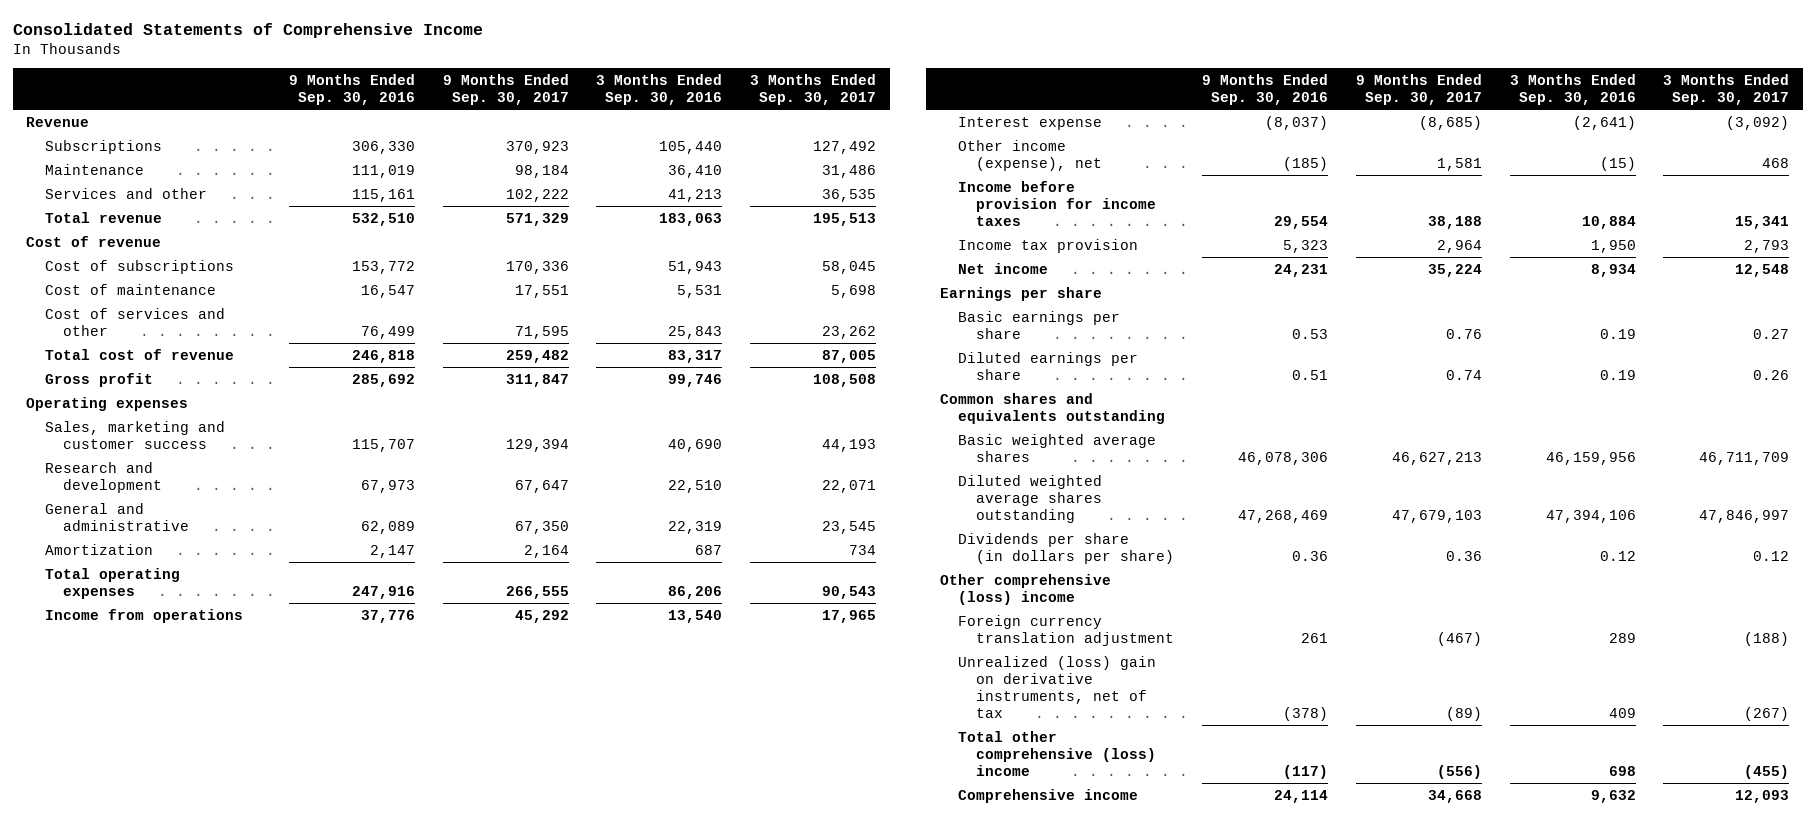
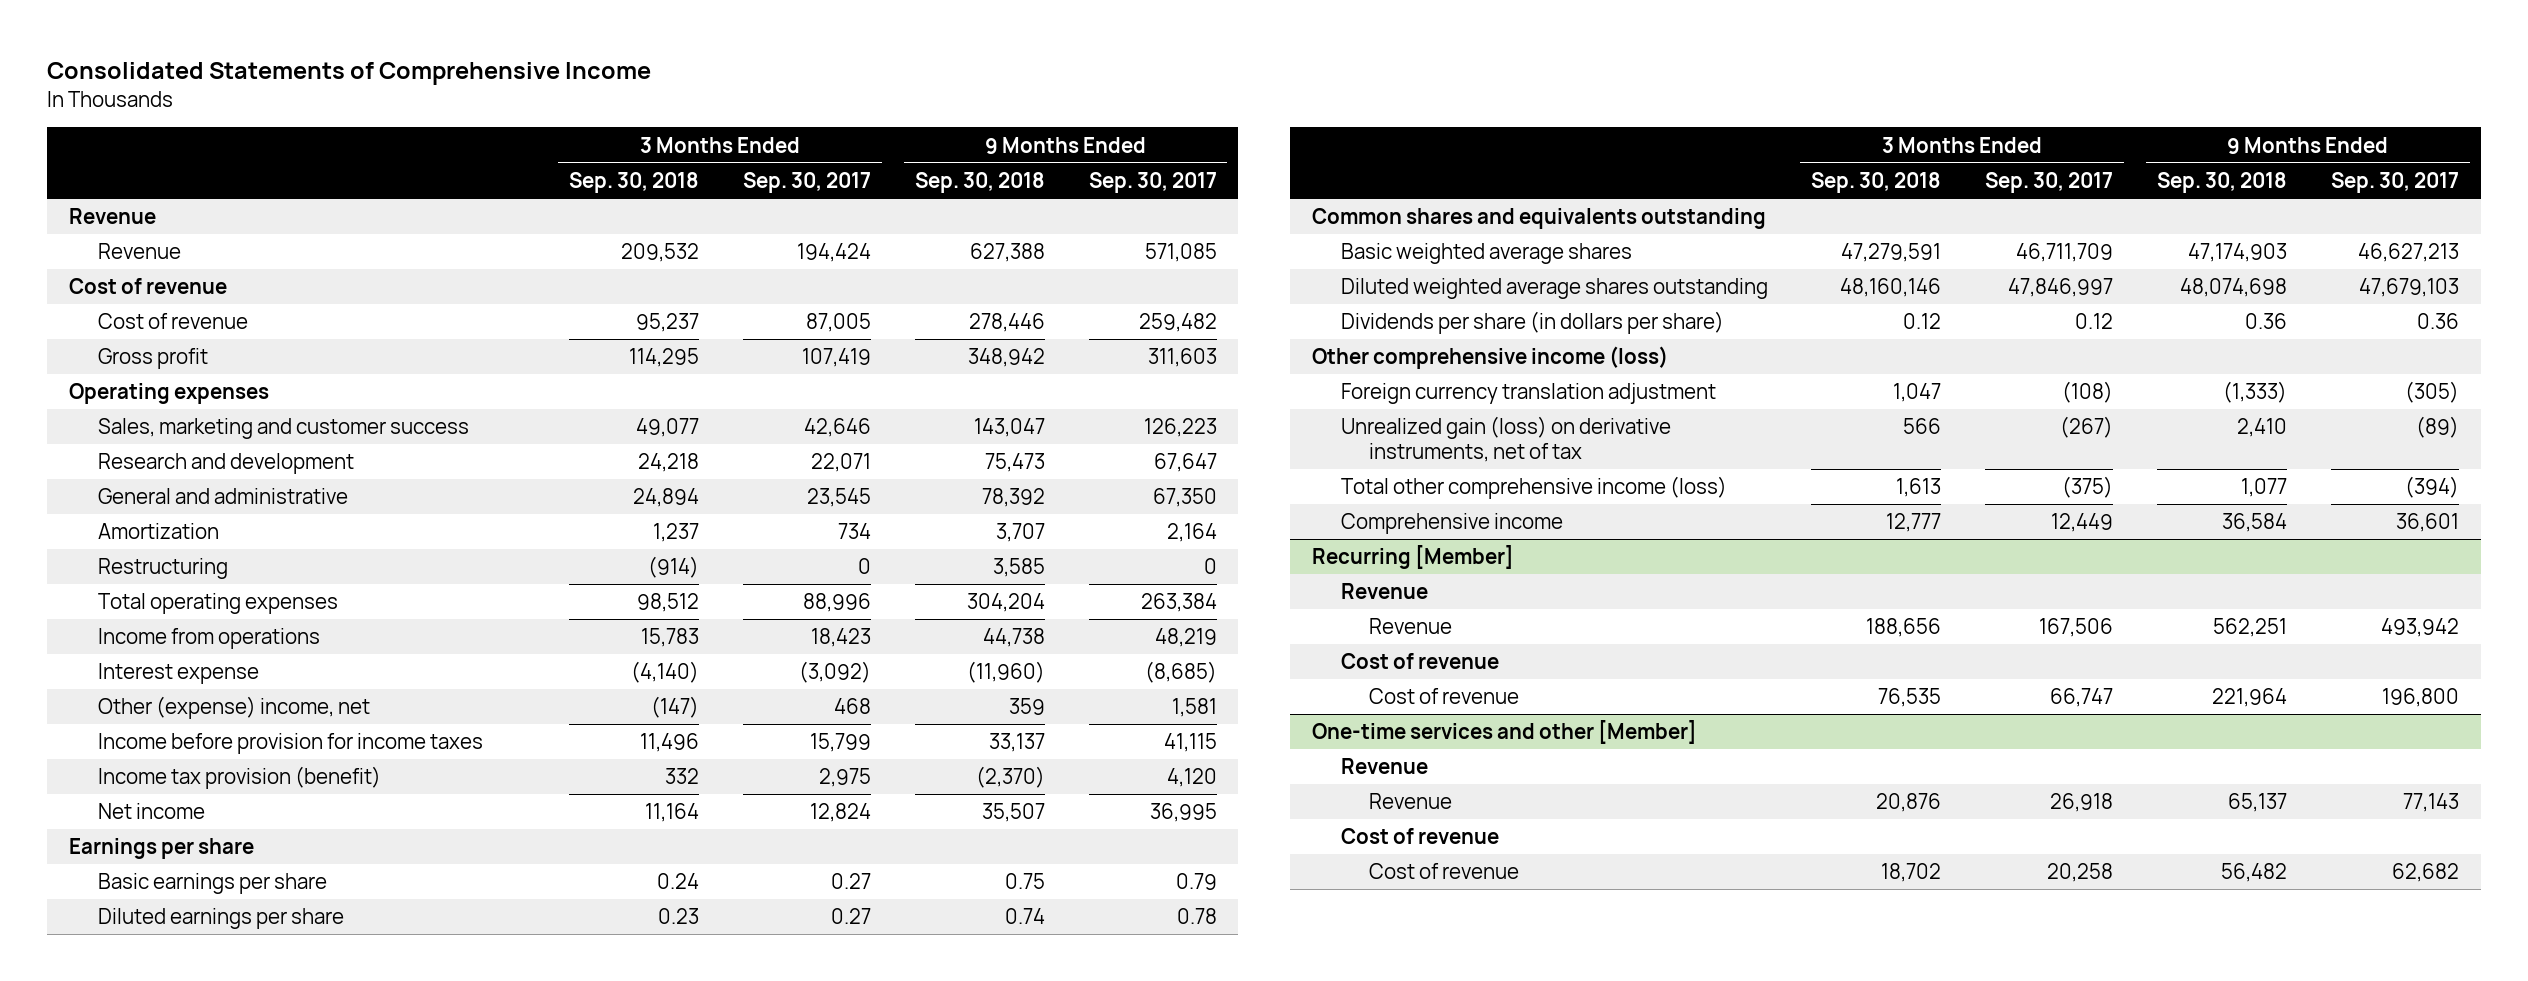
- | 9 Months Ended Sep. 30, 2016 | 9 Months Ended Sep. 30, 2017 | 3 Months Ended Sep. 30, 2016 | 3 Months Ended Sep. 30, 2017
+ | 3 Months Ended Sep. 30, 2018 | 3 Months Ended Sep. 30, 2017 | 9 Months Ended Sep. 30, 2018 | 9 Months Ended Sep. 30, 2017
- Subscriptions | 306,330 | 370,923 | 105,440 | 127,492
- Maintenance | 111,019 | 98,184 | 36,410 | 31,486
- Services and other | 115,161 | 102,222 | 41,213 | 36,535
- Total revenue | 532,510 | 571,329 | 183,063 | 195,513
+ Revenue | 209,532 | 194,424 | 627,388 | 571,085
- Cost of subscriptions | 153,772 | 170,336 | 51,943 | 58,045
- Cost of maintenance | 16,547 | 17,551 | 5,531 | 5,698
- Cost of services and other | 76,499 | 71,595 | 25,843 | 23,262
- Total cost of revenue | 246,818 | 259,482 | 83,317 | 87,005
- Gross profit | 285,692 | 311,847 | 99,746 | 108,508
+ Cost of revenue | 95,237 | 87,005 | 278,446 | 259,482
+ Gross profit | 114,295 | 107,419 | 348,942 | 311,603
- Sales, marketing and customer success | 115,707 | 129,394 | 40,690 | 44,193
+ Sales, marketing and customer success | 49,077 | 42,646 | 143,047 | 126,223
- Total operating expenses | 247,916 | 266,555 | 86,206 | 90,543
- Income from operations | 37,776 | 45,292 | 13,540 | 17,965
+ Restructuring | (914) | 0 | 3,585 | 0
+ Total operating expenses | 98,512 | 88,996 | 304,204 | 263,384
+ Income from operations | 15,783 | 18,423 | 44,738 | 48,219
- Other income (expense), net | (185) | 1,581 | (15) | 468
- Income before provision for income taxes | 29,554 | 38,188 | 10,884 | 15,341
- Income tax provision | 5,323 | 2,964 | 1,950 | 2,793
- Net income | 24,231 | 35,224 | 8,934 | 12,548
+ Other (expense) income, net | (147) | 468 | 359 | 1,581
+ Income before provision for income taxes | 11,496 | 15,799 | 33,137 | 41,115
+ Income tax provision (benefit) | 332 | 2,975 | (2,370) | 4,120
+ Net income | 11,164 | 12,824 | 35,507 | 36,995
- Basic earnings per share | 0.53 | 0.76 | 0.19 | 0.27
- Diluted earnings per share | 0.51 | 0.74 | 0.19 | 0.26
+ Basic earnings per share | 0.24 | 0.27 | 0.75 | 0.79
+ Diluted earnings per share | 0.23 | 0.27 | 0.74 | 0.78
- Other comprehensive (loss) income
- Foreign currency translation adjustment | 261 | (467) | 289 | (188)
- Unrealized (loss) gain on derivative instruments, net of tax | (378) | (89) | 409 | (267)
- Total other comprehensive (loss) income | (117) | (556) | 698 | (455)
- Comprehensive income | 24,114 | 34,668 | 9,632 | 12,093
+ Other comprehensive income (loss)
+ Foreign currency translation adjustment | 1,047 | (108) | (1,333) | (305)
+ Unrealized gain (loss) on derivative instruments, net of tax | 566 | (267) | 2,410 | (89)
+ Total other comprehensive income (loss) | 1,613 | (375) | 1,077 | (394)
+ Comprehensive income | 12,777 | 12,449 | 36,584 | 36,601
+ Recurring [Member]
+ Revenue
+ Revenue | 188,656 | 167,506 | 562,251 | 493,942
+ Cost of revenue
+ Cost of revenue | 76,535 | 66,747 | 221,964 | 196,800
+ One-time services and other [Member]
+ Revenue
+ Revenue | 20,876 | 26,918 | 65,137 | 77,143
+ Cost of revenue
+ Cost of revenue | 18,702 | 20,258 | 56,482 | 62,682

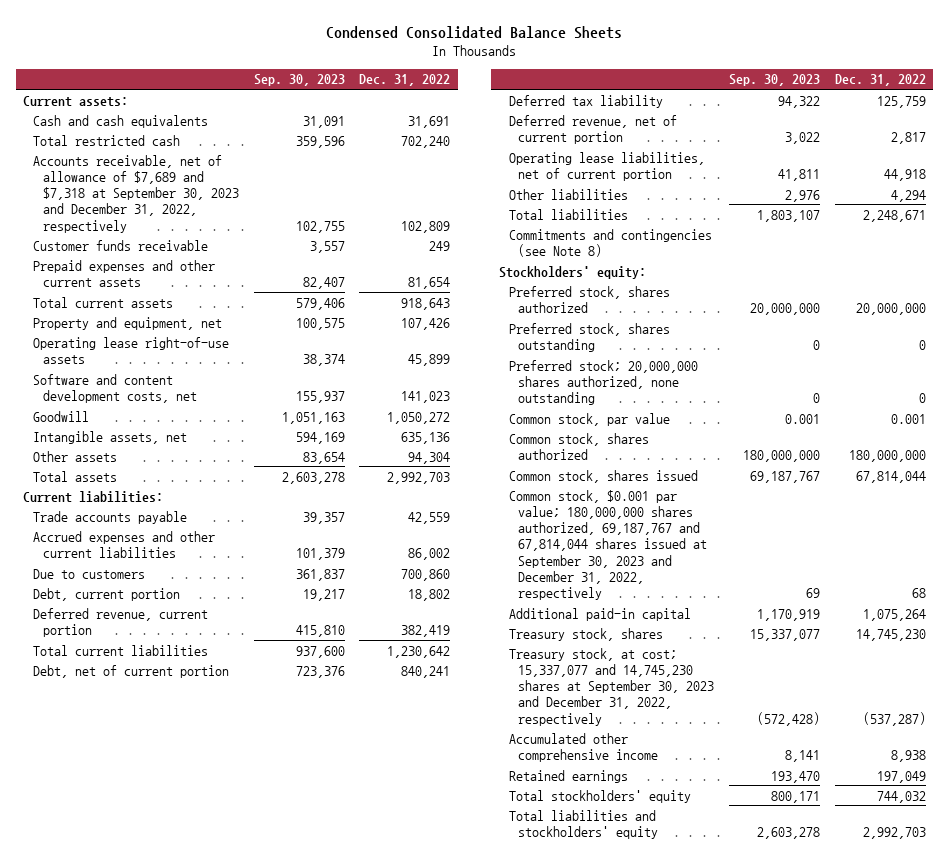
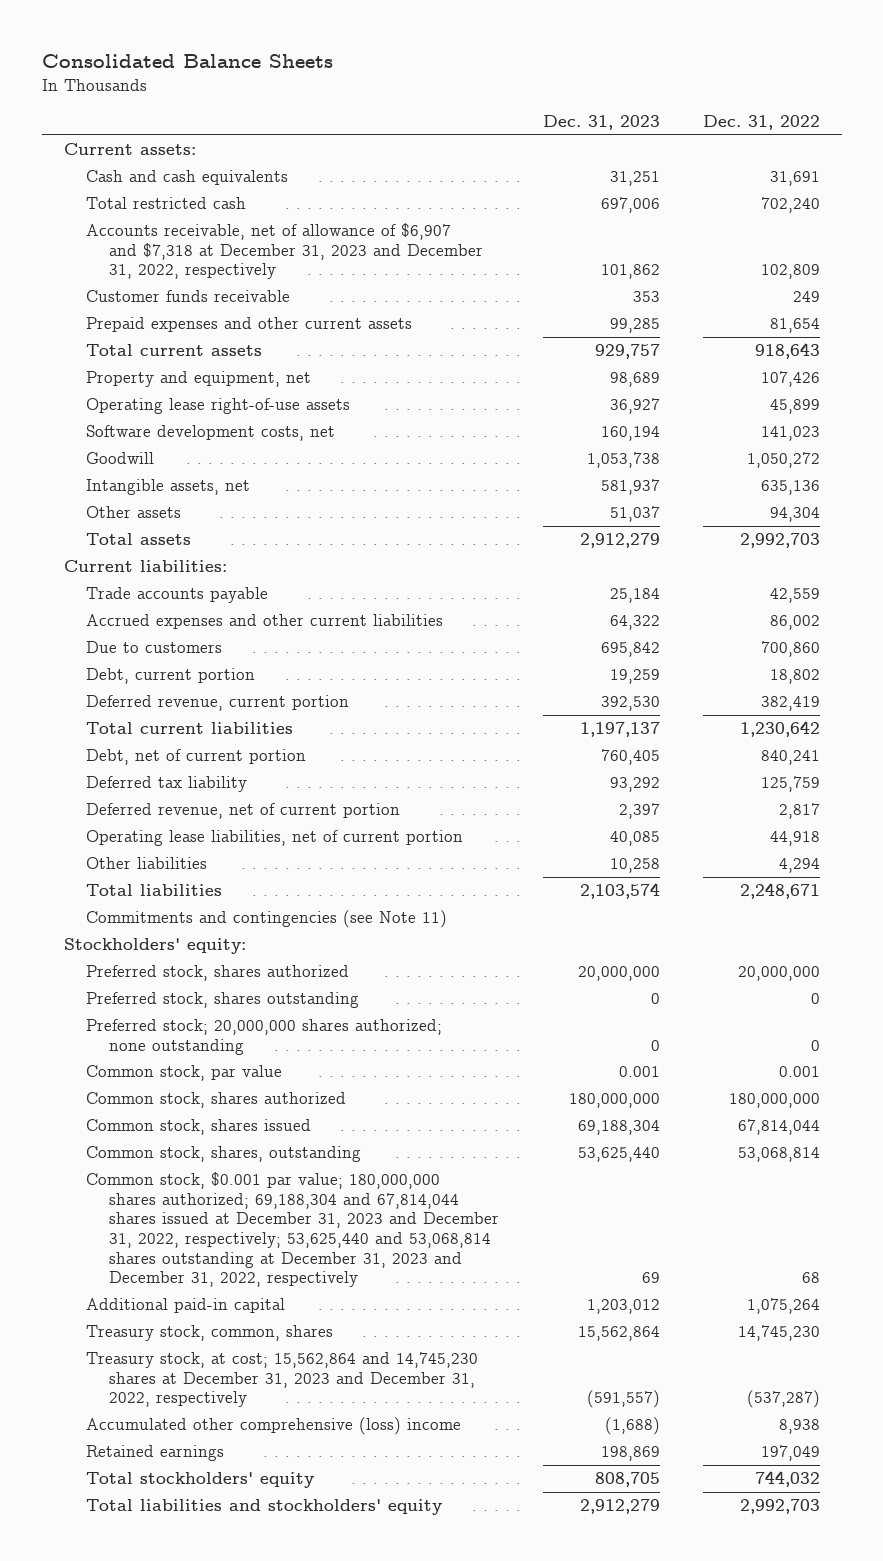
- Condensed Consolidated Balance Sheets
+ Consolidated Balance Sheets
- | Sep. 30, 2023 | Dec. 31, 2022
+ | Dec. 31, 2023 | Dec. 31, 2022
- Accounts receivable, net of allowance of $7,689 and $7,318 at September 30, 2023 and December 31, 2022, respectively | 102,755 | 102,809
+ Accounts receivable, net of allowance of $6,907 and $7,318 at December 31, 2023 and December 31, 2022, respectively | 101,862 | 102,809
- Software and content development costs, net | 155,937 | 141,023
+ Software development costs, net | 160,194 | 141,023
- Commitments and contingencies (see Note 8)
+ Commitments and contingencies (see Note 11)
- Preferred stock; 20,000,000 shares authorized, none outstanding | 0 | 0
+ Preferred stock; 20,000,000 shares authorized; none outstanding | 0 | 0
- Common stock, $0.001 par value; 180,000,000 shares authorized, 69,187,767 and 67,814,044 shares issued at September 30, 2023 and December 31, 2022, respectively | 69 | 68
+ Common stock, shares, outstanding | 53,625,440 | 53,068,814
+ Common stock, $0.001 par value; 180,000,000 shares authorized; 69,188,304 and 67,814,044 shares issued at December 31, 2023 and December 31, 2022, respectively; 53,625,440 and 53,068,814 shares outstanding at December 31, 2023 and December 31, 2022, respectively | 69 | 68
- Treasury stock, shares | 15,337,077 | 14,745,230
- Treasury stock, at cost; 15,337,077 and 14,745,230 shares at September 30, 2023 and December 31, 2022, respectively | (572,428) | (537,287)
- Accumulated other comprehensive income | 8,141 | 8,938
+ Treasury stock, common, shares | 15,562,864 | 14,745,230
+ Treasury stock, at cost; 15,562,864 and 14,745,230 shares at December 31, 2023 and December 31, 2022, respectively | (591,557) | (537,287)
+ Accumulated other comprehensive (loss) income | (1,688) | 8,938

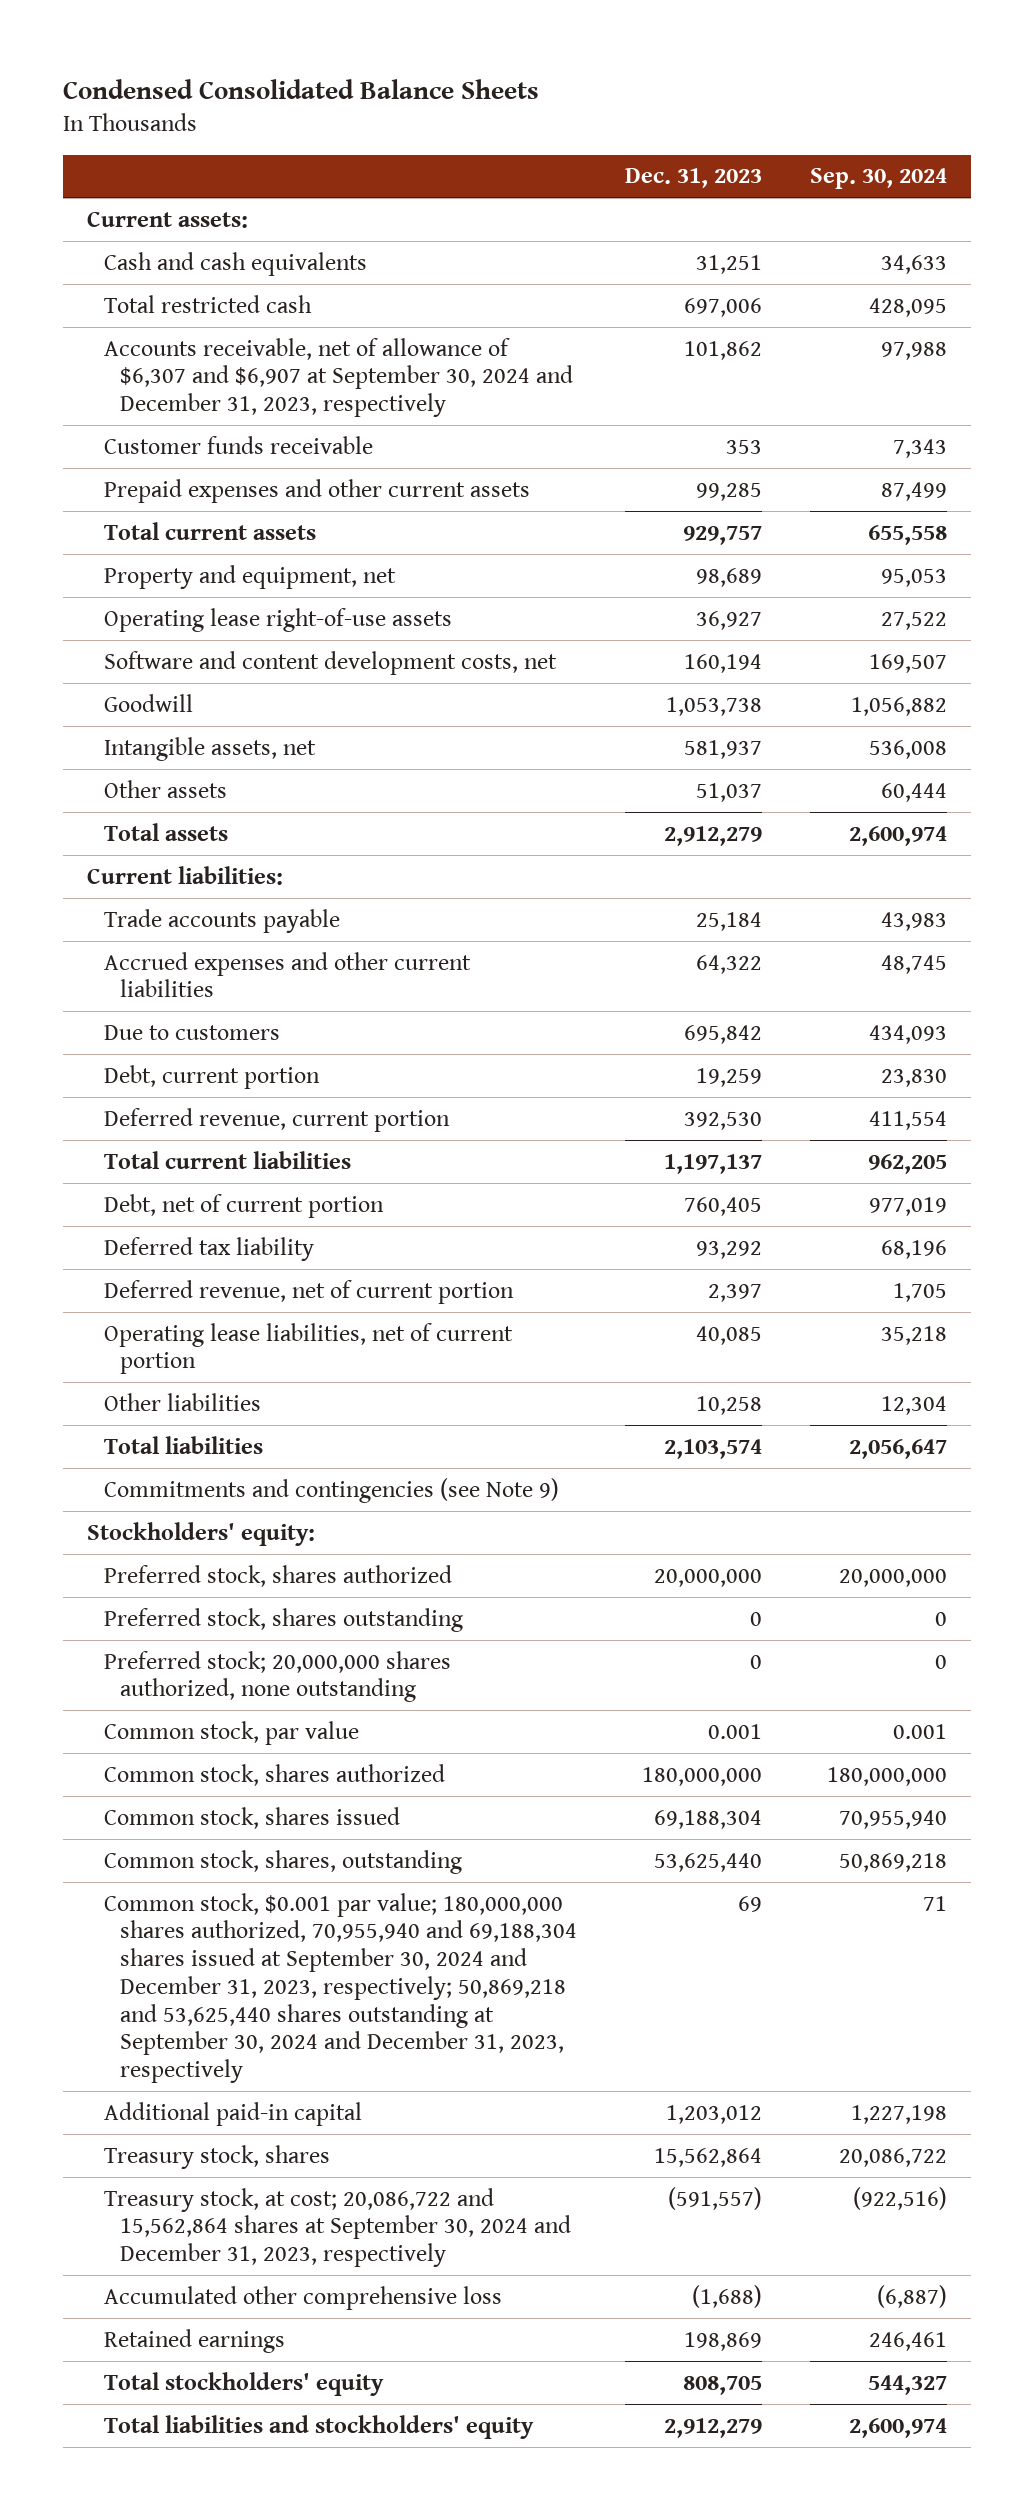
- Consolidated Balance Sheets
+ Condensed Consolidated Balance Sheets
- | Dec. 31, 2023 | Dec. 31, 2022
+ | Dec. 31, 2023 | Sep. 30, 2024
- Accounts receivable, net of allowance of $6,907 and $7,318 at December 31, 2023 and December 31, 2022, respectively | 101,862 | 102,809
+ Accounts receivable, net of allowance of $6,307 and $6,907 at September 30, 2024 and December 31, 2023, respectively | 101,862 | 97,988
- Software development costs, net | 160,194 | 141,023
+ Software and content development costs, net | 160,194 | 169,507
- Commitments and contingencies (see Note 11)
+ Commitments and contingencies (see Note 9)
- Preferred stock; 20,000,000 shares authorized; none outstanding | 0 | 0
+ Preferred stock; 20,000,000 shares authorized, none outstanding | 0 | 0
- Common stock, $0.001 par value; 180,000,000 shares authorized; 69,188,304 and 67,814,044 shares issued at December 31, 2023 and December 31, 2022, respectively; 53,625,440 and 53,068,814 shares outstanding at December 31, 2023 and December 31, 2022, respectively | 69 | 68
+ Common stock, $0.001 par value; 180,000,000 shares authorized, 70,955,940 and 69,188,304 shares issued at September 30, 2024 and December 31, 2023, respectively; 50,869,218 and 53,625,440 shares outstanding at September 30, 2024 and December 31, 2023, respectively | 69 | 71
- Treasury stock, common, shares | 15,562,864 | 14,745,230
- Treasury stock, at cost; 15,562,864 and 14,745,230 shares at December 31, 2023 and December 31, 2022, respectively | (591,557) | (537,287)
- Accumulated other comprehensive (loss) income | (1,688) | 8,938
+ Treasury stock, shares | 15,562,864 | 20,086,722
+ Treasury stock, at cost; 20,086,722 and 15,562,864 shares at September 30, 2024 and December 31, 2023, respectively | (591,557) | (922,516)
+ Accumulated other comprehensive loss | (1,688) | (6,887)

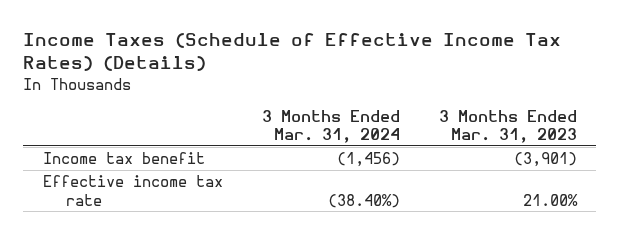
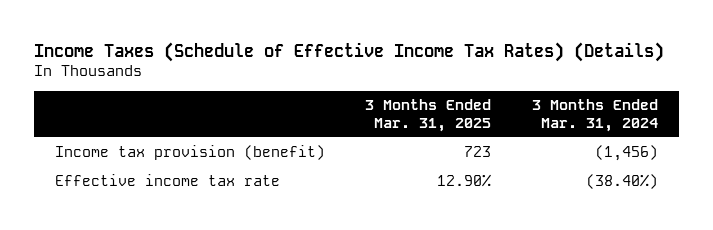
- | 3 Months Ended Mar. 31, 2024 | 3 Months Ended Mar. 31, 2023
+ | 3 Months Ended Mar. 31, 2025 | 3 Months Ended Mar. 31, 2024
- Income tax benefit | (1,456) | (3,901)
+ Income tax provision (benefit) | 723 | (1,456)

